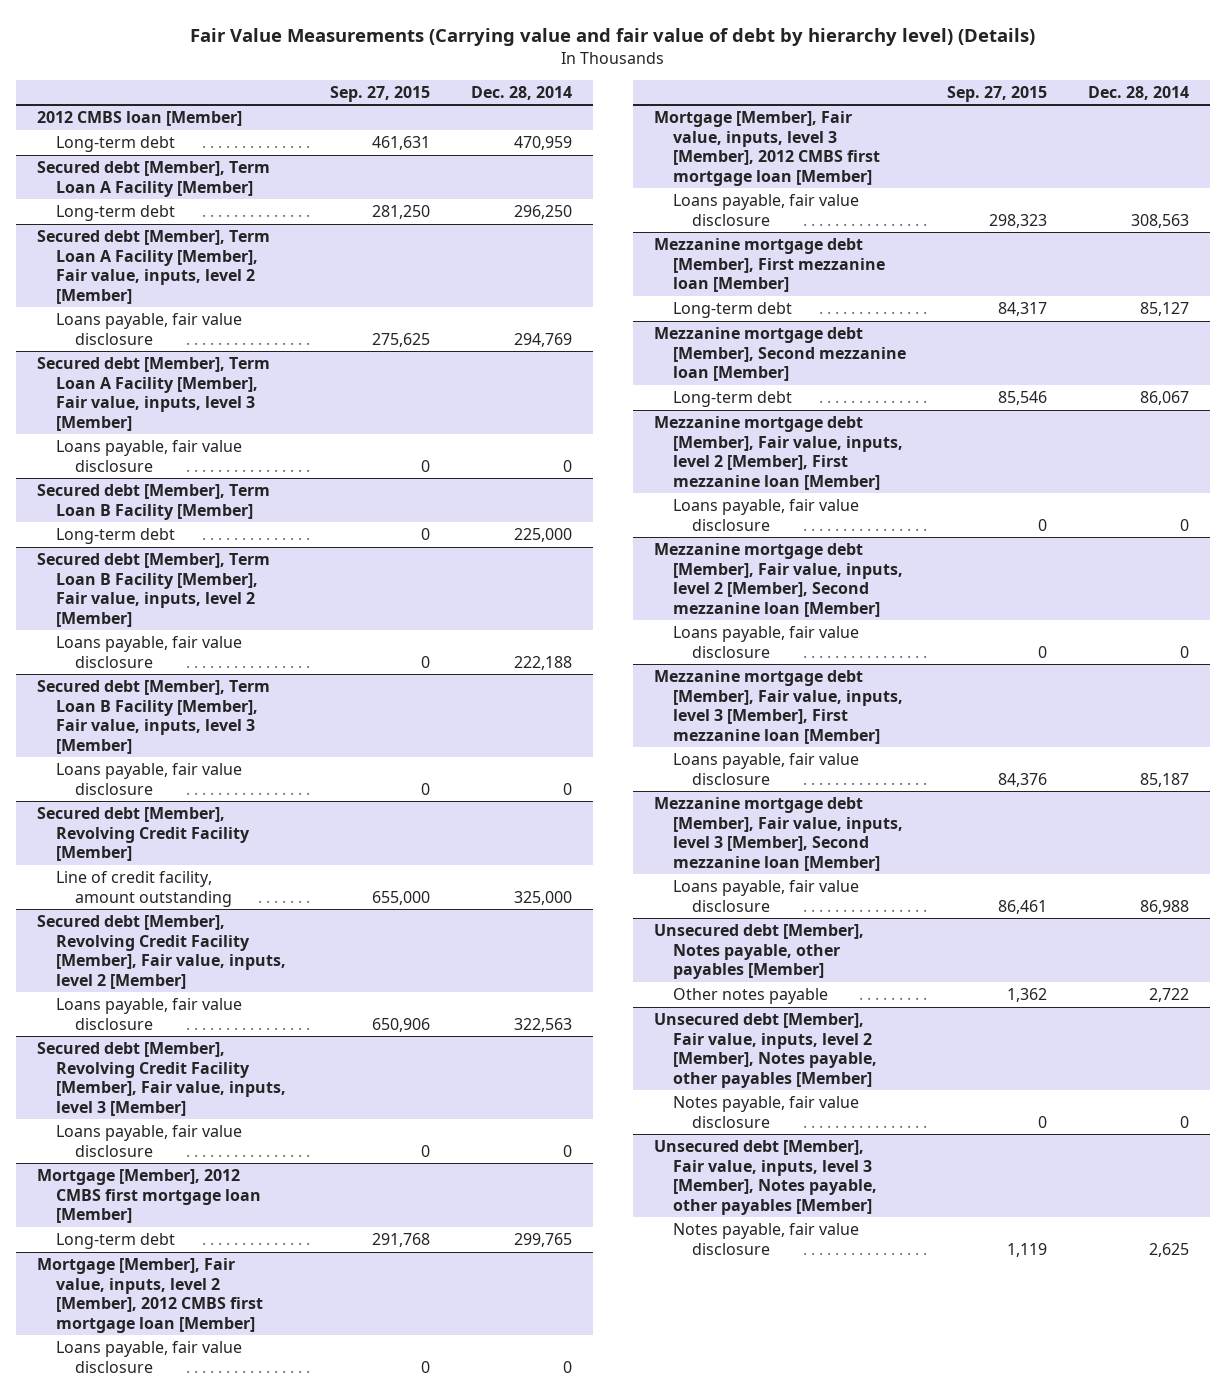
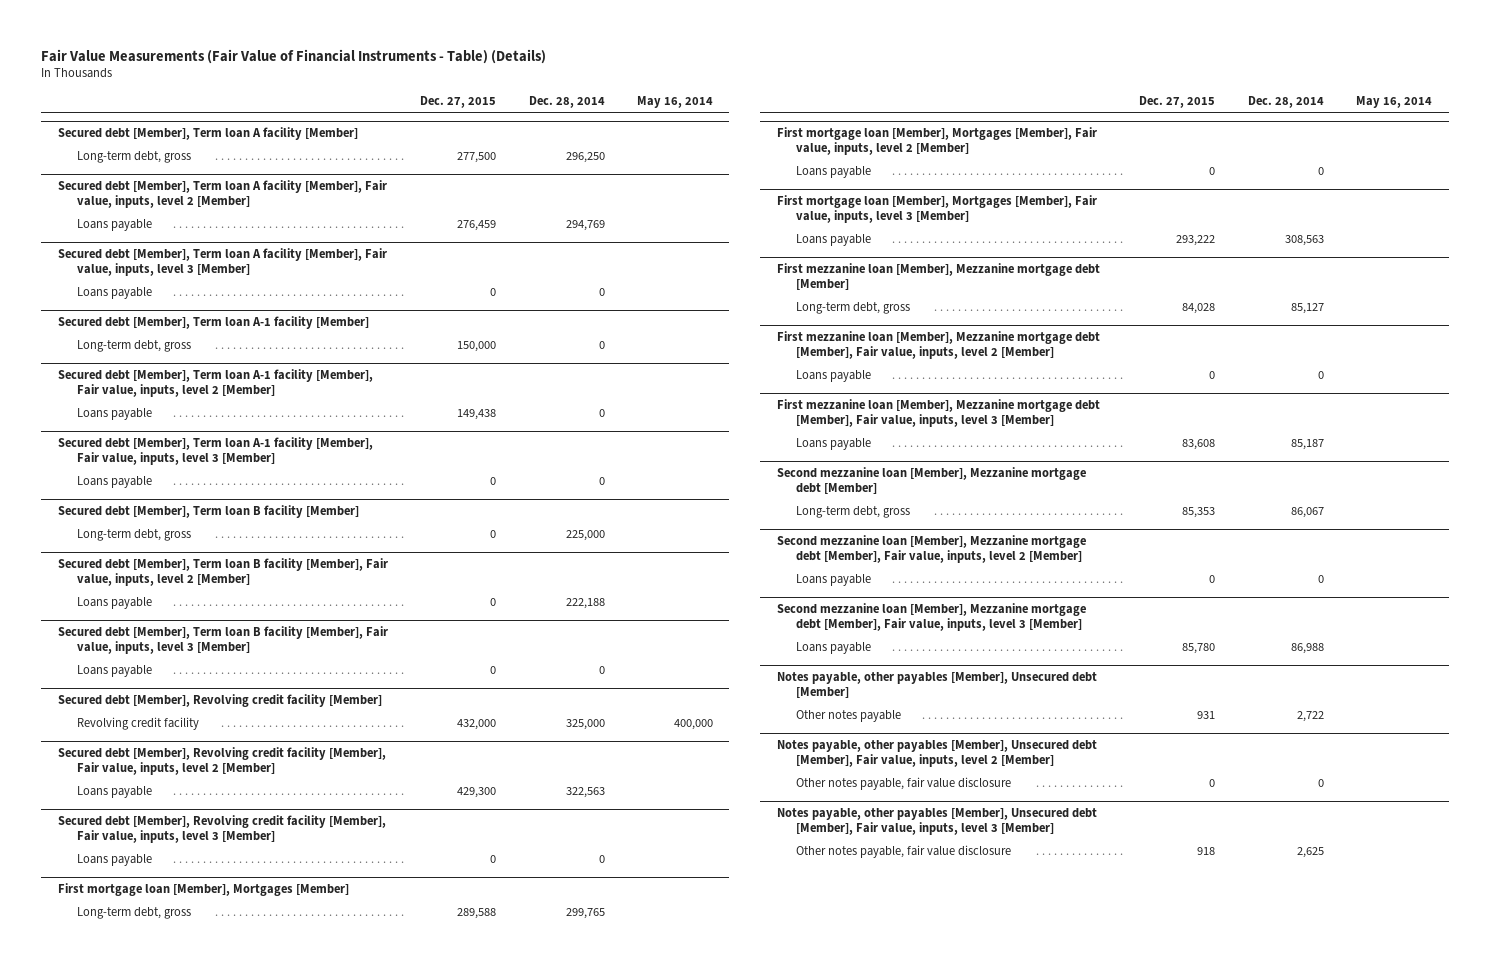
- Fair Value Measurements (Carrying value and fair value of debt by hierarchy level) (Details)
+ Fair Value Measurements (Fair Value of Financial Instruments - Table) (Details)
- | Sep. 27, 2015 | Dec. 28, 2014
+ | Dec. 27, 2015 | Dec. 28, 2014 | May 16, 2014
- 2012 CMBS loan [Member]
- Long-term debt | 461,631 | 470,959
- Secured debt [Member], Term Loan A Facility [Member]
- Long-term debt | 281,250 | 296,250
- Secured debt [Member], Term Loan A Facility [Member], Fair value, inputs, level 2 [Member]
- Loans payable, fair value disclosure | 275,625 | 294,769
- Secured debt [Member], Term Loan A Facility [Member], Fair value, inputs, level 3 [Member]
- Loans payable, fair value disclosure | 0 | 0
- Secured debt [Member], Term Loan B Facility [Member]
- Long-term debt | 0 | 225,000
- Secured debt [Member], Term Loan B Facility [Member], Fair value, inputs, level 2 [Member]
- Loans payable, fair value disclosure | 0 | 222,188
- Secured debt [Member], Term Loan B Facility [Member], Fair value, inputs, level 3 [Member]
- Loans payable, fair value disclosure | 0 | 0
- Secured debt [Member], Revolving Credit Facility [Member]
- Line of credit facility, amount outstanding | 655,000 | 325,000
- Secured debt [Member], Revolving Credit Facility [Member], Fair value, inputs, level 2 [Member]
- Loans payable, fair value disclosure | 650,906 | 322,563
- Secured debt [Member], Revolving Credit Facility [Member], Fair value, inputs, level 3 [Member]
- Loans payable, fair value disclosure | 0 | 0
- Mortgage [Member], 2012 CMBS first mortgage loan [Member]
- Long-term debt | 291,768 | 299,765
- Mortgage [Member], Fair value, inputs, level 2 [Member], 2012 CMBS first mortgage loan [Member]
- Loans payable, fair value disclosure | 0 | 0
- Mortgage [Member], Fair value, inputs, level 3 [Member], 2012 CMBS first mortgage loan [Member]
- Loans payable, fair value disclosure | 298,323 | 308,563
- Mezzanine mortgage debt [Member], First mezzanine loan [Member]
- Long-term debt | 84,317 | 85,127
- Mezzanine mortgage debt [Member], Second mezzanine loan [Member]
- Long-term debt | 85,546 | 86,067
- Mezzanine mortgage debt [Member], Fair value, inputs, level 2 [Member], First mezzanine loan [Member]
- Loans payable, fair value disclosure | 0 | 0
- Mezzanine mortgage debt [Member], Fair value, inputs, level 2 [Member], Second mezzanine loan [Member]
- Loans payable, fair value disclosure | 0 | 0
- Mezzanine mortgage debt [Member], Fair value, inputs, level 3 [Member], First mezzanine loan [Member]
- Loans payable, fair value disclosure | 84,376 | 85,187
- Mezzanine mortgage debt [Member], Fair value, inputs, level 3 [Member], Second mezzanine loan [Member]
- Loans payable, fair value disclosure | 86,461 | 86,988
- Unsecured debt [Member], Notes payable, other payables [Member]
+ Secured debt [Member], Term loan A facility [Member]
+ Long-term debt, gross | 277,500 | 296,250 |
+ Secured debt [Member], Term loan A facility [Member], Fair value, inputs, level 2 [Member]
+ Loans payable | 276,459 | 294,769 |
+ Secured debt [Member], Term loan A facility [Member], Fair value, inputs, level 3 [Member]
+ Loans payable | 0 | 0 |
+ Secured debt [Member], Term loan A-1 facility [Member]
+ Long-term debt, gross | 150,000 | 0 |
+ Secured debt [Member], Term loan A-1 facility [Member], Fair value, inputs, level 2 [Member]
+ Loans payable | 149,438 | 0 |
+ Secured debt [Member], Term loan A-1 facility [Member], Fair value, inputs, level 3 [Member]
+ Loans payable | 0 | 0 |
+ Secured debt [Member], Term loan B facility [Member]
+ Long-term debt, gross | 0 | 225,000 |
+ Secured debt [Member], Term loan B facility [Member], Fair value, inputs, level 2 [Member]
+ Loans payable | 0 | 222,188 |
+ Secured debt [Member], Term loan B facility [Member], Fair value, inputs, level 3 [Member]
+ Loans payable | 0 | 0 |
+ Secured debt [Member], Revolving credit facility [Member]
+ Revolving credit facility | 432,000 | 325,000 | 400,000
+ Secured debt [Member], Revolving credit facility [Member], Fair value, inputs, level 2 [Member]
+ Loans payable | 429,300 | 322,563 |
+ Secured debt [Member], Revolving credit facility [Member], Fair value, inputs, level 3 [Member]
+ Loans payable | 0 | 0 |
+ First mortgage loan [Member], Mortgages [Member]
+ Long-term debt, gross | 289,588 | 299,765 |
+ First mortgage loan [Member], Mortgages [Member], Fair value, inputs, level 2 [Member]
+ Loans payable | 0 | 0 |
+ First mortgage loan [Member], Mortgages [Member], Fair value, inputs, level 3 [Member]
+ Loans payable | 293,222 | 308,563 |
+ First mezzanine loan [Member], Mezzanine mortgage debt [Member]
+ Long-term debt, gross | 84,028 | 85,127 |
+ First mezzanine loan [Member], Mezzanine mortgage debt [Member], Fair value, inputs, level 2 [Member]
+ Loans payable | 0 | 0 |
+ First mezzanine loan [Member], Mezzanine mortgage debt [Member], Fair value, inputs, level 3 [Member]
+ Loans payable | 83,608 | 85,187 |
+ Second mezzanine loan [Member], Mezzanine mortgage debt [Member]
+ Long-term debt, gross | 85,353 | 86,067 |
+ Second mezzanine loan [Member], Mezzanine mortgage debt [Member], Fair value, inputs, level 2 [Member]
+ Loans payable | 0 | 0 |
+ Second mezzanine loan [Member], Mezzanine mortgage debt [Member], Fair value, inputs, level 3 [Member]
+ Loans payable | 85,780 | 86,988 |
+ Notes payable, other payables [Member], Unsecured debt [Member]
- Unsecured debt [Member], Fair value, inputs, level 2 [Member], Notes payable, other payables [Member]
- Notes payable, fair value disclosure | 0 | 0
- Unsecured debt [Member], Fair value, inputs, level 3 [Member], Notes payable, other payables [Member]
- Notes payable, fair value disclosure | 1,119 | 2,625
+ Notes payable, other payables [Member], Unsecured debt [Member], Fair value, inputs, level 2 [Member]
+ Other notes payable, fair value disclosure | 0 | 0 |
+ Notes payable, other payables [Member], Unsecured debt [Member], Fair value, inputs, level 3 [Member]
+ Other notes payable, fair value disclosure | 918 | 2,625 |

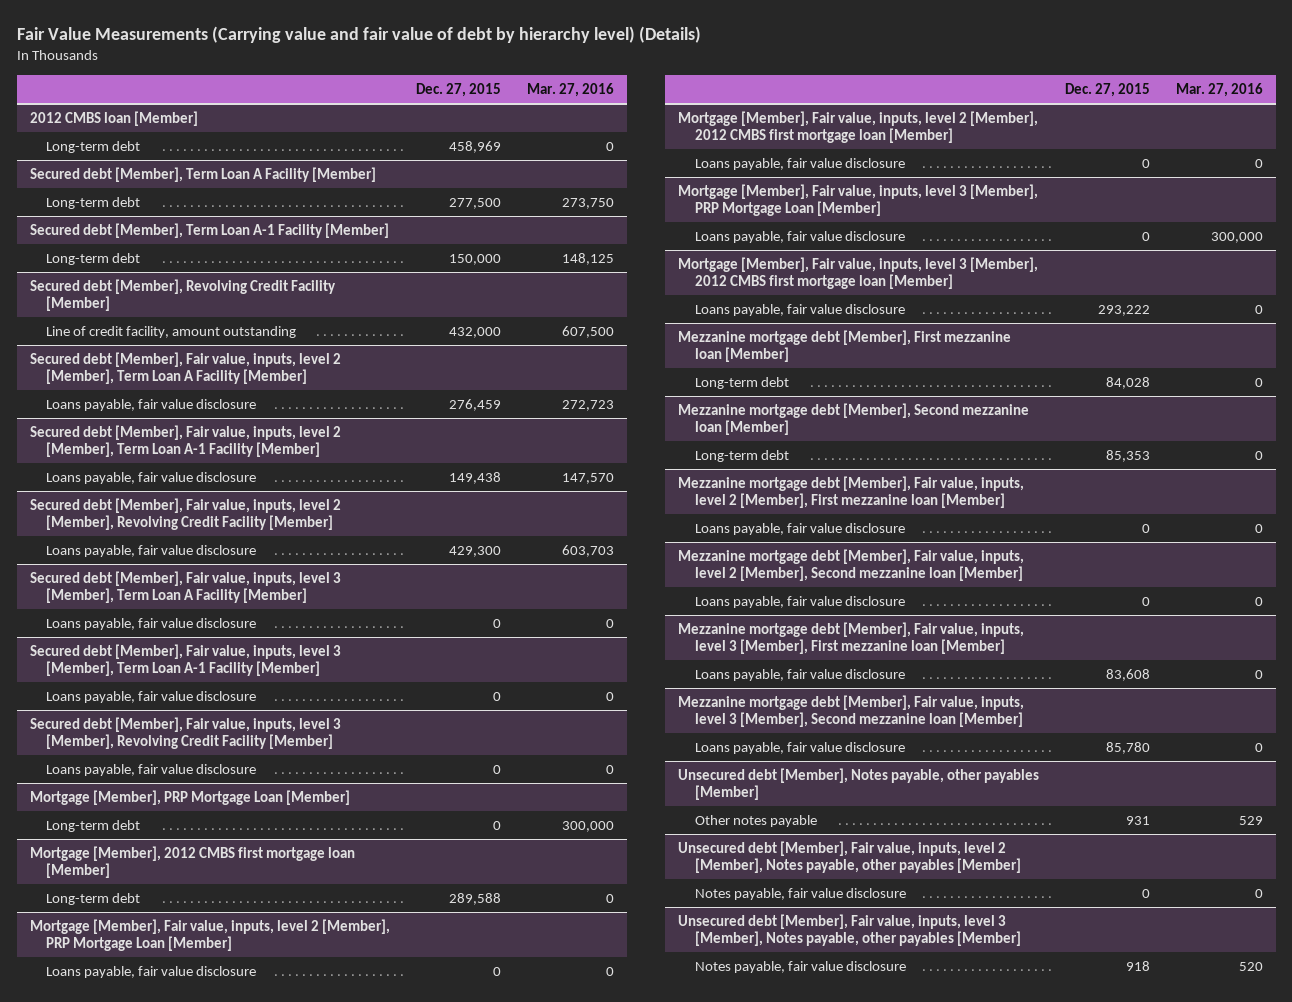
- Fair Value Measurements (Fair Value of Financial Instruments - Table) (Details)
+ Fair Value Measurements (Carrying value and fair value of debt by hierarchy level) (Details)
- | Dec. 27, 2015 | Dec. 28, 2014 | May 16, 2014
+ | Dec. 27, 2015 | Mar. 27, 2016
- Secured debt [Member], Term loan A facility [Member]
- Long-term debt, gross | 277,500 | 296,250 |
- Secured debt [Member], Term loan A facility [Member], Fair value, inputs, level 2 [Member]
- Loans payable | 276,459 | 294,769 |
- Secured debt [Member], Term loan A facility [Member], Fair value, inputs, level 3 [Member]
- Loans payable | 0 | 0 |
- Secured debt [Member], Term loan A-1 facility [Member]
- Long-term debt, gross | 150,000 | 0 |
- Secured debt [Member], Term loan A-1 facility [Member], Fair value, inputs, level 2 [Member]
- Loans payable | 149,438 | 0 |
- Secured debt [Member], Term loan A-1 facility [Member], Fair value, inputs, level 3 [Member]
- Loans payable | 0 | 0 |
- Secured debt [Member], Term loan B facility [Member]
- Long-term debt, gross | 0 | 225,000 |
- Secured debt [Member], Term loan B facility [Member], Fair value, inputs, level 2 [Member]
- Loans payable | 0 | 222,188 |
- Secured debt [Member], Term loan B facility [Member], Fair value, inputs, level 3 [Member]
- Loans payable | 0 | 0 |
- Secured debt [Member], Revolving credit facility [Member]
- Revolving credit facility | 432,000 | 325,000 | 400,000
- Secured debt [Member], Revolving credit facility [Member], Fair value, inputs, level 2 [Member]
- Loans payable | 429,300 | 322,563 |
- Secured debt [Member], Revolving credit facility [Member], Fair value, inputs, level 3 [Member]
- Loans payable | 0 | 0 |
- First mortgage loan [Member], Mortgages [Member]
- Long-term debt, gross | 289,588 | 299,765 |
- First mortgage loan [Member], Mortgages [Member], Fair value, inputs, level 2 [Member]
- Loans payable | 0 | 0 |
- First mortgage loan [Member], Mortgages [Member], Fair value, inputs, level 3 [Member]
- Loans payable | 293,222 | 308,563 |
- First mezzanine loan [Member], Mezzanine mortgage debt [Member]
- Long-term debt, gross | 84,028 | 85,127 |
- First mezzanine loan [Member], Mezzanine mortgage debt [Member], Fair value, inputs, level 2 [Member]
- Loans payable | 0 | 0 |
- First mezzanine loan [Member], Mezzanine mortgage debt [Member], Fair value, inputs, level 3 [Member]
- Loans payable | 83,608 | 85,187 |
- Second mezzanine loan [Member], Mezzanine mortgage debt [Member]
- Long-term debt, gross | 85,353 | 86,067 |
- Second mezzanine loan [Member], Mezzanine mortgage debt [Member], Fair value, inputs, level 2 [Member]
- Loans payable | 0 | 0 |
- Second mezzanine loan [Member], Mezzanine mortgage debt [Member], Fair value, inputs, level 3 [Member]
- Loans payable | 85,780 | 86,988 |
- Notes payable, other payables [Member], Unsecured debt [Member]
+ 2012 CMBS loan [Member]
+ Long-term debt | 458,969 | 0
+ Secured debt [Member], Term Loan A Facility [Member]
+ Long-term debt | 277,500 | 273,750
+ Secured debt [Member], Term Loan A-1 Facility [Member]
+ Long-term debt | 150,000 | 148,125
+ Secured debt [Member], Revolving Credit Facility [Member]
+ Line of credit facility, amount outstanding | 432,000 | 607,500
+ Secured debt [Member], Fair value, inputs, level 2 [Member], Term Loan A Facility [Member]
+ Loans payable, fair value disclosure | 276,459 | 272,723
+ Secured debt [Member], Fair value, inputs, level 2 [Member], Term Loan A-1 Facility [Member]
+ Loans payable, fair value disclosure | 149,438 | 147,570
+ Secured debt [Member], Fair value, inputs, level 2 [Member], Revolving Credit Facility [Member]
+ Loans payable, fair value disclosure | 429,300 | 603,703
+ Secured debt [Member], Fair value, inputs, level 3 [Member], Term Loan A Facility [Member]
+ Loans payable, fair value disclosure | 0 | 0
+ Secured debt [Member], Fair value, inputs, level 3 [Member], Term Loan A-1 Facility [Member]
+ Loans payable, fair value disclosure | 0 | 0
+ Secured debt [Member], Fair value, inputs, level 3 [Member], Revolving Credit Facility [Member]
+ Loans payable, fair value disclosure | 0 | 0
+ Mortgage [Member], PRP Mortgage Loan [Member]
+ Long-term debt | 0 | 300,000
+ Mortgage [Member], 2012 CMBS first mortgage loan [Member]
+ Long-term debt | 289,588 | 0
+ Mortgage [Member], Fair value, inputs, level 2 [Member], PRP Mortgage Loan [Member]
+ Loans payable, fair value disclosure | 0 | 0
+ Mortgage [Member], Fair value, inputs, level 2 [Member], 2012 CMBS first mortgage loan [Member]
+ Loans payable, fair value disclosure | 0 | 0
+ Mortgage [Member], Fair value, inputs, level 3 [Member], PRP Mortgage Loan [Member]
+ Loans payable, fair value disclosure | 0 | 300,000
+ Mortgage [Member], Fair value, inputs, level 3 [Member], 2012 CMBS first mortgage loan [Member]
+ Loans payable, fair value disclosure | 293,222 | 0
+ Mezzanine mortgage debt [Member], First mezzanine loan [Member]
+ Long-term debt | 84,028 | 0
+ Mezzanine mortgage debt [Member], Second mezzanine loan [Member]
+ Long-term debt | 85,353 | 0
+ Mezzanine mortgage debt [Member], Fair value, inputs, level 2 [Member], First mezzanine loan [Member]
+ Loans payable, fair value disclosure | 0 | 0
+ Mezzanine mortgage debt [Member], Fair value, inputs, level 2 [Member], Second mezzanine loan [Member]
+ Loans payable, fair value disclosure | 0 | 0
+ Mezzanine mortgage debt [Member], Fair value, inputs, level 3 [Member], First mezzanine loan [Member]
+ Loans payable, fair value disclosure | 83,608 | 0
+ Mezzanine mortgage debt [Member], Fair value, inputs, level 3 [Member], Second mezzanine loan [Member]
+ Loans payable, fair value disclosure | 85,780 | 0
+ Unsecured debt [Member], Notes payable, other payables [Member]
- Notes payable, other payables [Member], Unsecured debt [Member], Fair value, inputs, level 2 [Member]
- Other notes payable, fair value disclosure | 0 | 0 |
- Notes payable, other payables [Member], Unsecured debt [Member], Fair value, inputs, level 3 [Member]
- Other notes payable, fair value disclosure | 918 | 2,625 |
+ Unsecured debt [Member], Fair value, inputs, level 2 [Member], Notes payable, other payables [Member]
+ Notes payable, fair value disclosure | 0 | 0
+ Unsecured debt [Member], Fair value, inputs, level 3 [Member], Notes payable, other payables [Member]
+ Notes payable, fair value disclosure | 918 | 520

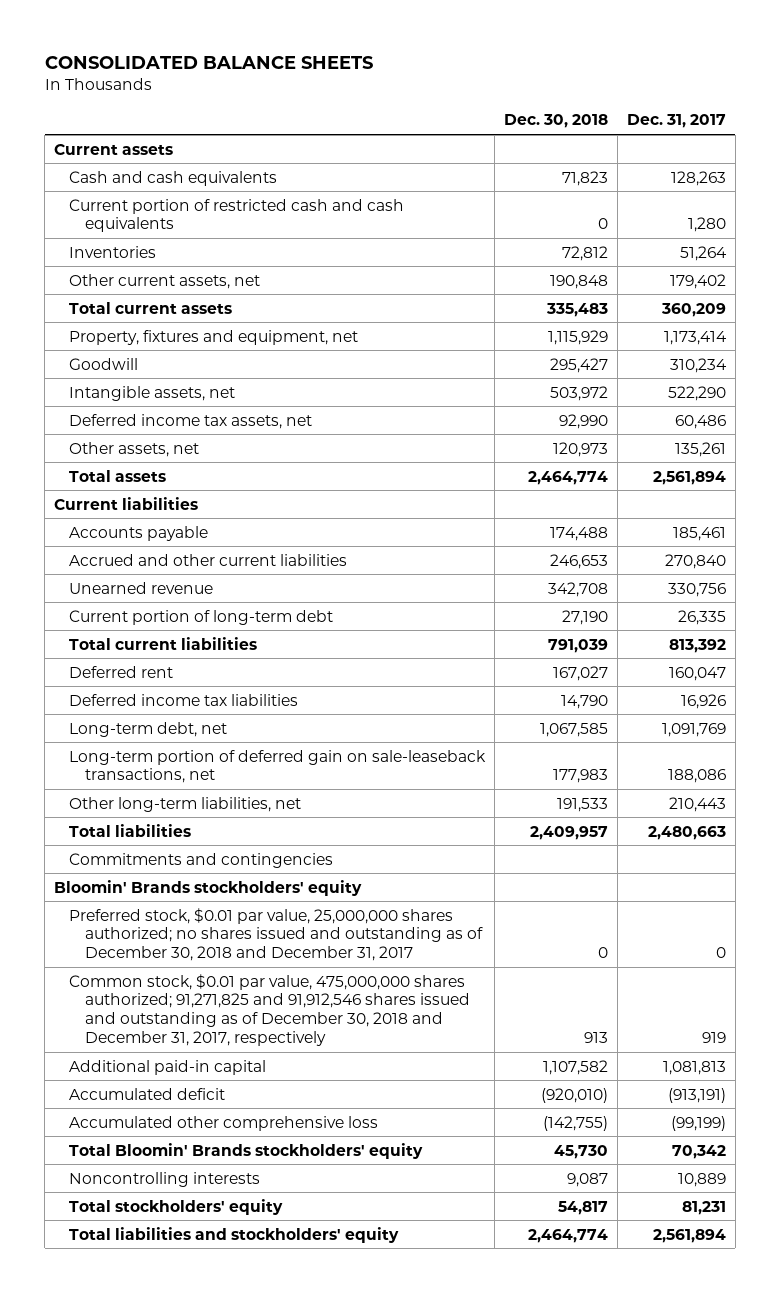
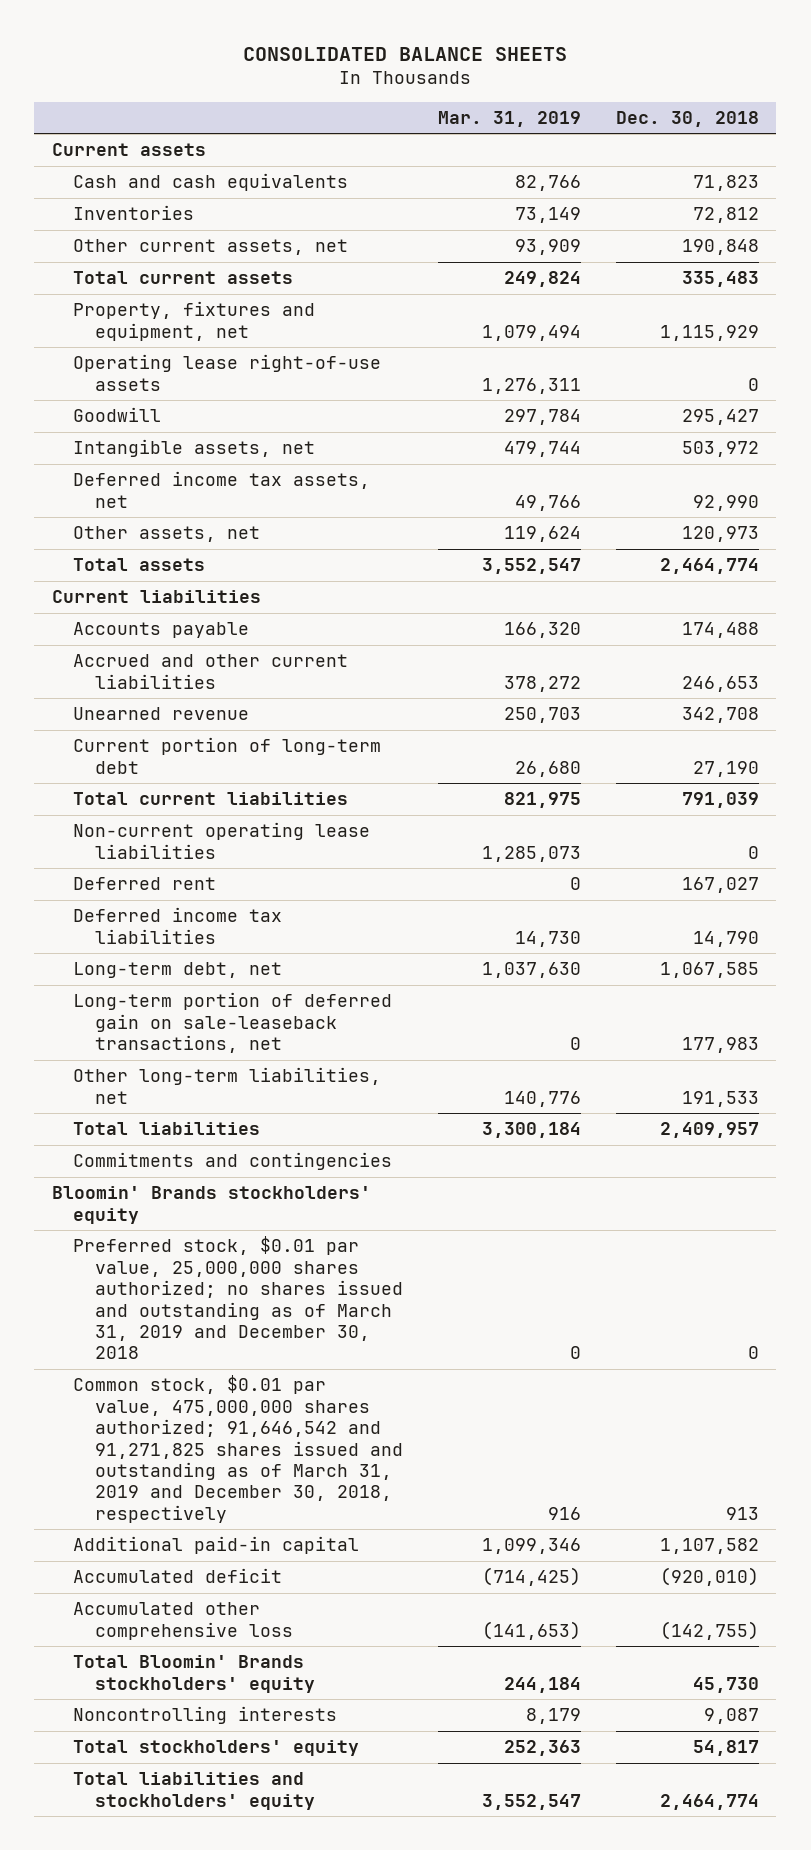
- | Dec. 30, 2018 | Dec. 31, 2017
+ | Mar. 31, 2019 | Dec. 30, 2018
- Current portion of restricted cash and cash equivalents | 0 | 1,280
+ Operating lease right-of-use assets | 1,276,311 | 0
+ Non-current operating lease liabilities | 1,285,073 | 0
- Preferred stock, $0.01 par value, 25,000,000 shares authorized; no shares issued and outstanding as of December 30, 2018 and December 31, 2017 | 0 | 0
- Common stock, $0.01 par value, 475,000,000 shares authorized; 91,271,825 and 91,912,546 shares issued and outstanding as of December 30, 2018 and December 31, 2017, respectively | 913 | 919
+ Preferred stock, $0.01 par value, 25,000,000 shares authorized; no shares issued and outstanding as of March 31, 2019 and December 30, 2018 | 0 | 0
+ Common stock, $0.01 par value, 475,000,000 shares authorized; 91,646,542 and 91,271,825 shares issued and outstanding as of March 31, 2019 and December 30, 2018, respectively | 916 | 913

